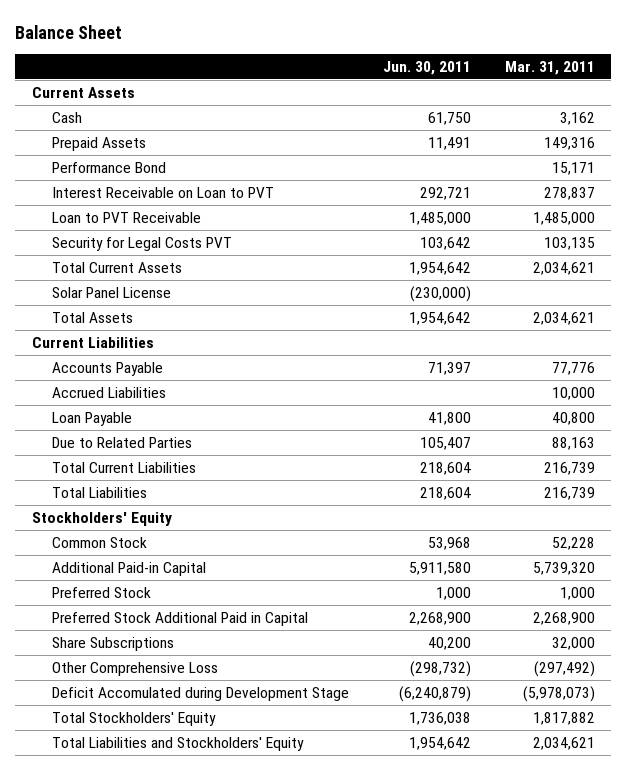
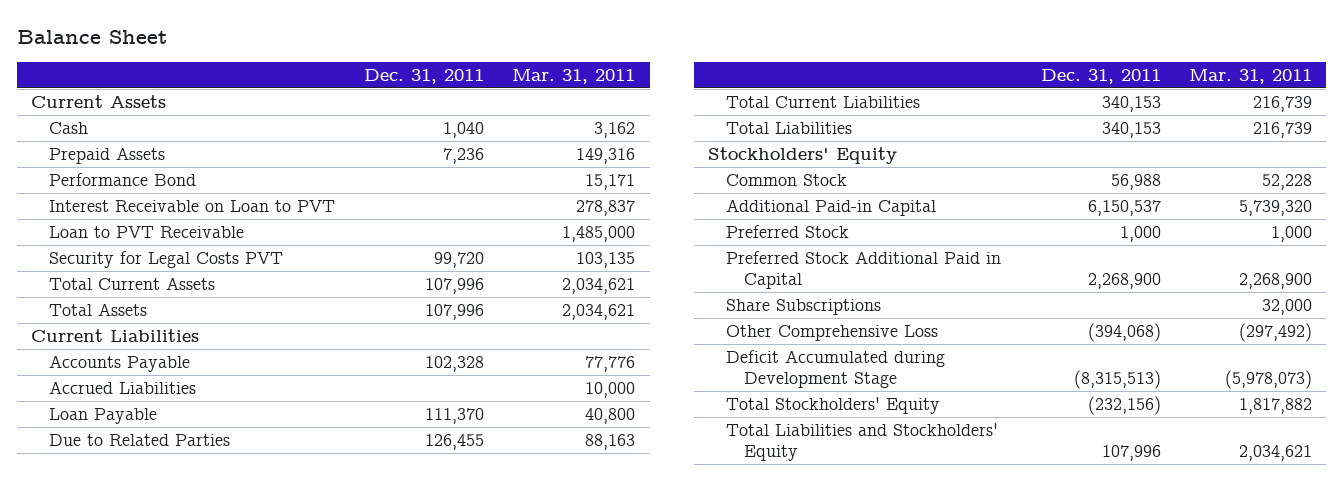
- | Jun. 30, 2011 | Mar. 31, 2011
+ | Dec. 31, 2011 | Mar. 31, 2011
- Solar Panel License | (230,000) |
- Deficit Accomulated during Development Stage | (6,240,879) | (5,978,073)
+ Deficit Accumulated during Development Stage | (8,315,513) | (5,978,073)

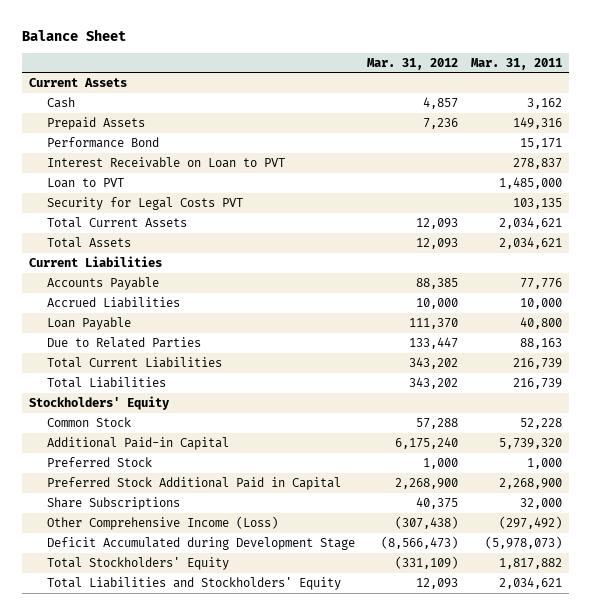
- | Dec. 31, 2011 | Mar. 31, 2011
+ | Mar. 31, 2012 | Mar. 31, 2011
- Loan to PVT Receivable | | 1,485,000
+ Loan to PVT | | 1,485,000
- Other Comprehensive Loss | (394,068) | (297,492)
+ Other Comprehensive Income (Loss) | (307,438) | (297,492)

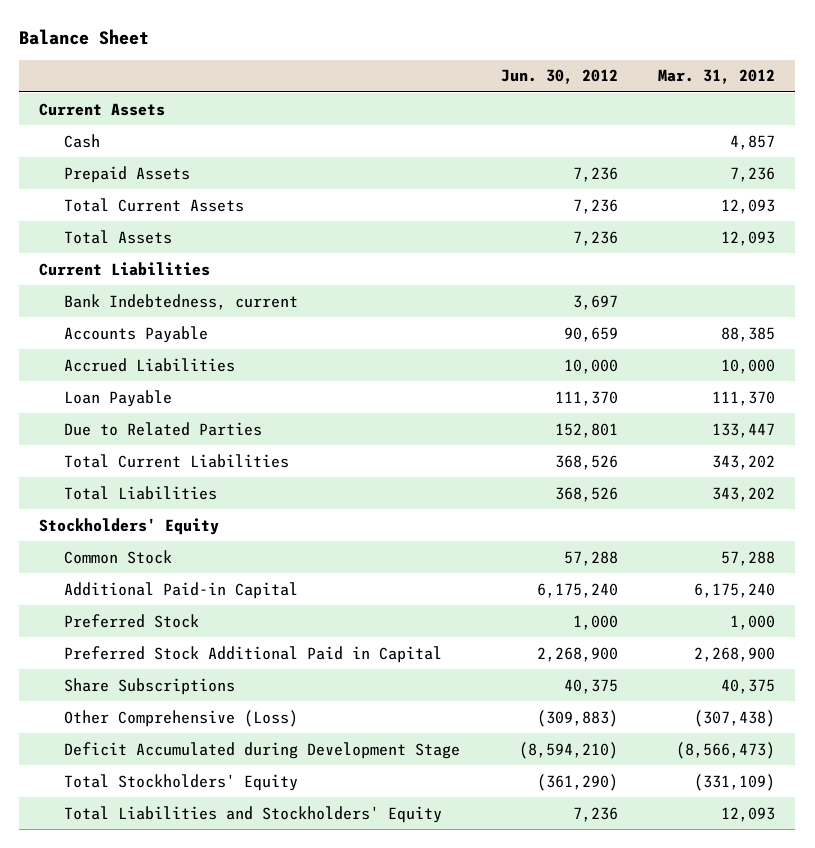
- | Mar. 31, 2012 | Mar. 31, 2011
+ | Jun. 30, 2012 | Mar. 31, 2012
- Performance Bond | | 15,171
- Interest Receivable on Loan to PVT | | 278,837
- Loan to PVT | | 1,485,000
- Security for Legal Costs PVT | | 103,135
+ Bank Indebtedness, current | 3,697 |
- Other Comprehensive Income (Loss) | (307,438) | (297,492)
+ Other Comprehensive (Loss) | (309,883) | (307,438)

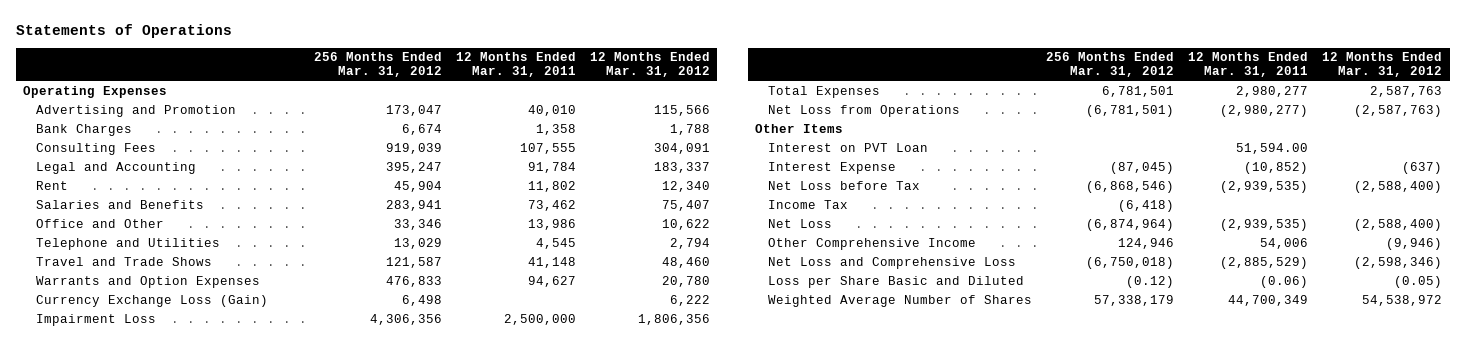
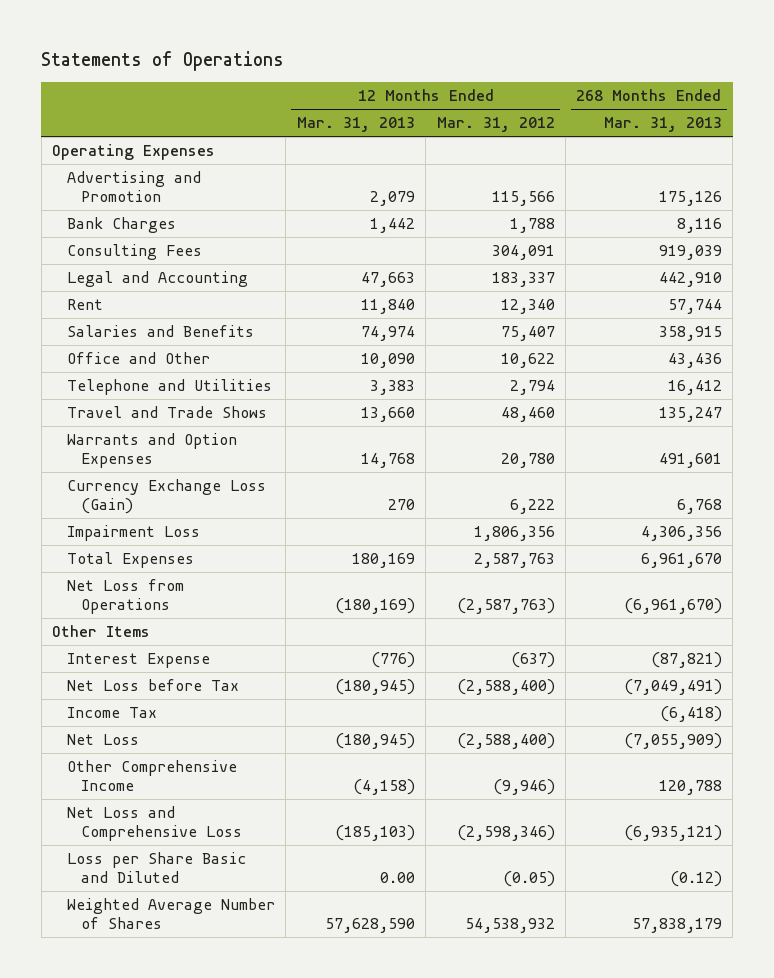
- | 256 Months Ended Mar. 31, 2012 | 12 Months Ended Mar. 31, 2011 | 12 Months Ended Mar. 31, 2012
+ | 12 Months Ended Mar. 31, 2013 | 12 Months Ended Mar. 31, 2012 | 268 Months Ended Mar. 31, 2013
- Interest on PVT Loan | | 51,594.00 |
- Weighted Average Number of Shares | 57,338,179 | 44,700,349 | 54,538,972
+ Weighted Average Number of Shares | 57,628,590 | 54,538,932 | 57,838,179

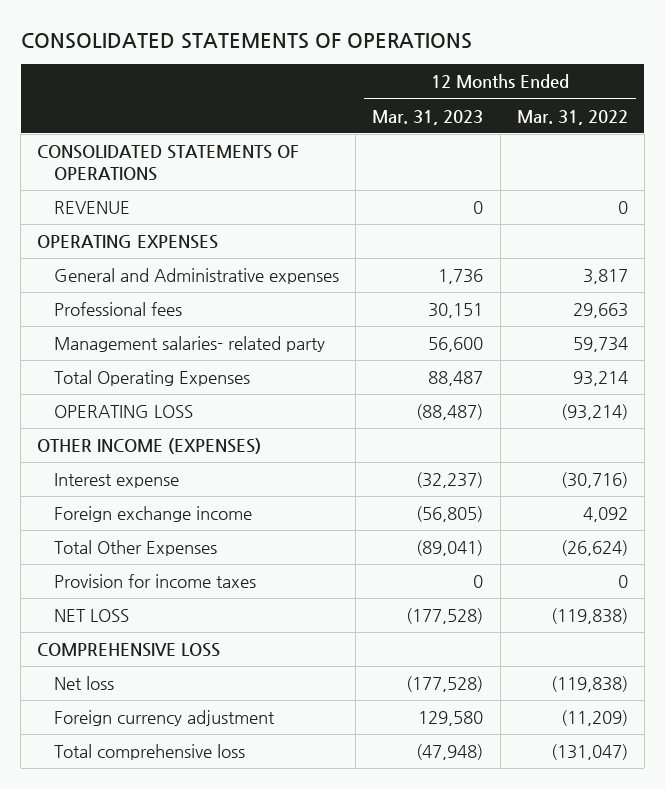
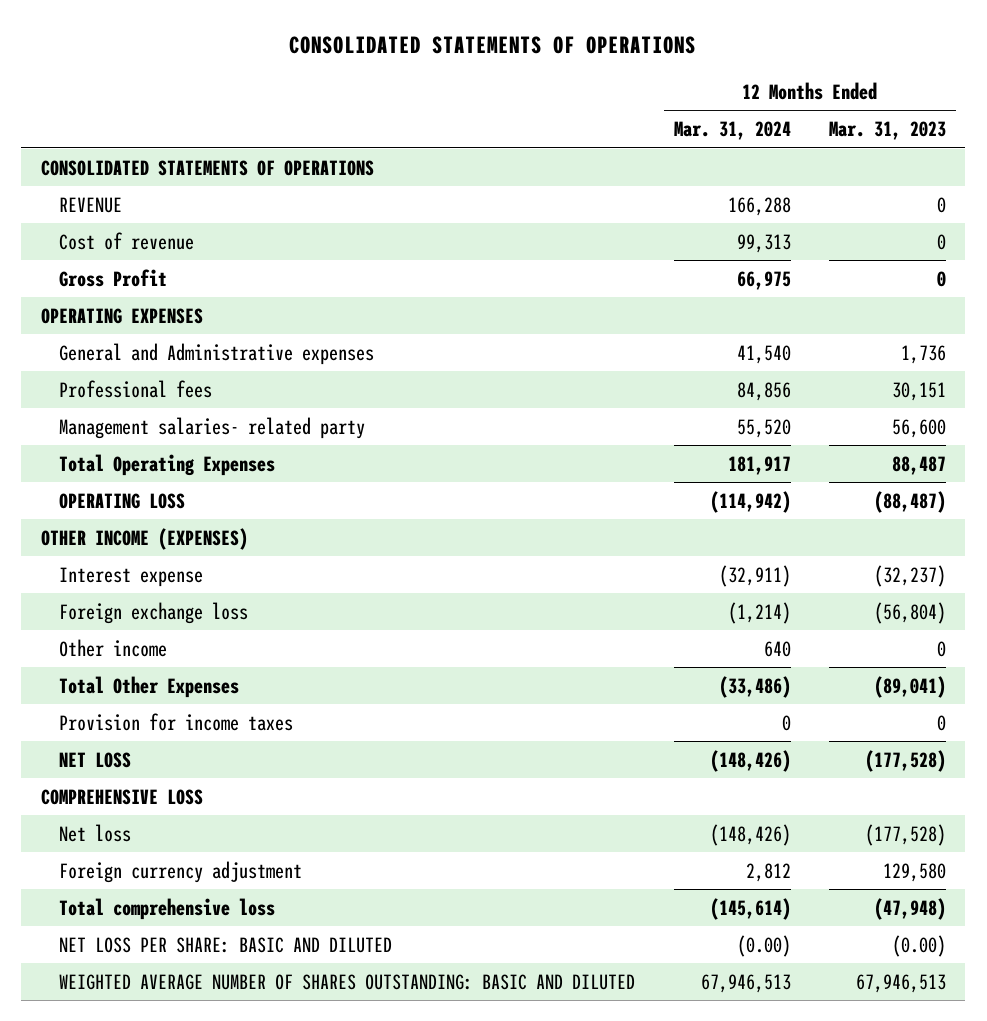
- | 12 Months Ended Mar. 31, 2023 | 12 Months Ended Mar. 31, 2022
+ | 12 Months Ended Mar. 31, 2024 | 12 Months Ended Mar. 31, 2023
+ Cost of revenue | 99,313 | 0
+ Gross Profit | 66,975 | 0
- Foreign exchange income | (56,805) | 4,092
+ Foreign exchange loss | (1,214) | (56,804)
+ Other income | 640 | 0
+ NET LOSS PER SHARE: BASIC AND DILUTED | (0.00) | (0.00)
+ WEIGHTED AVERAGE NUMBER OF SHARES OUTSTANDING: BASIC AND DILUTED | 67,946,513 | 67,946,513

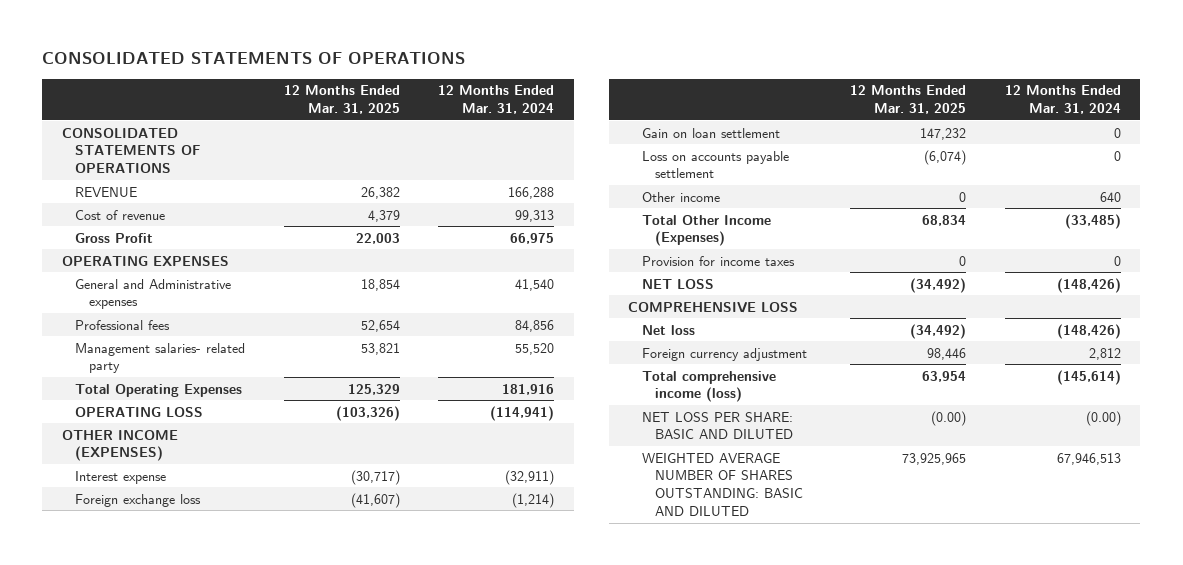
- | 12 Months Ended Mar. 31, 2024 | 12 Months Ended Mar. 31, 2023
+ | 12 Months Ended Mar. 31, 2025 | 12 Months Ended Mar. 31, 2024
- Total Operating Expenses | 181,917 | 88,487
- OPERATING LOSS | (114,942) | (88,487)
+ Total Operating Expenses | 125,329 | 181,916
+ OPERATING LOSS | (103,326) | (114,941)
+ Gain on loan settlement | 147,232 | 0
+ Loss on accounts payable settlement | (6,074) | 0
- Total Other Expenses | (33,486) | (89,041)
+ Total Other Income (Expenses) | 68,834 | (33,485)
- Total comprehensive loss | (145,614) | (47,948)
+ Total comprehensive income (loss) | 63,954 | (145,614)

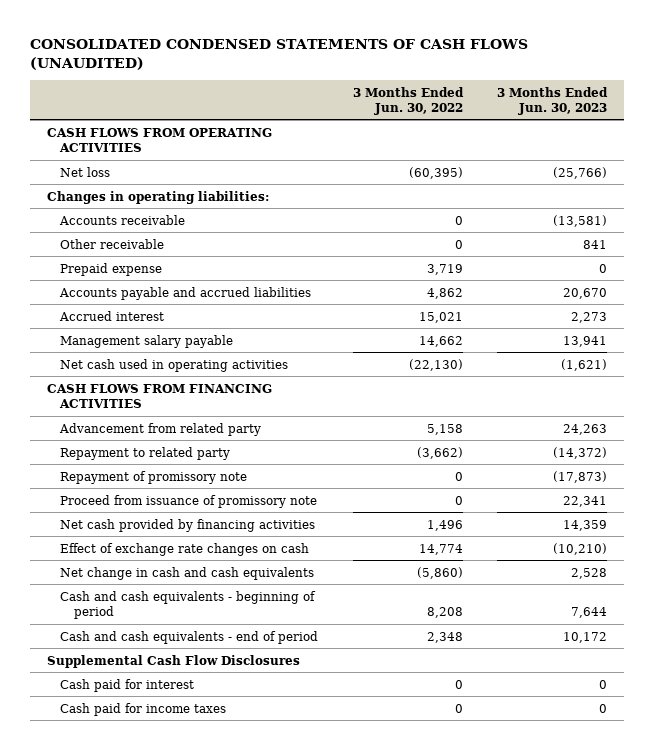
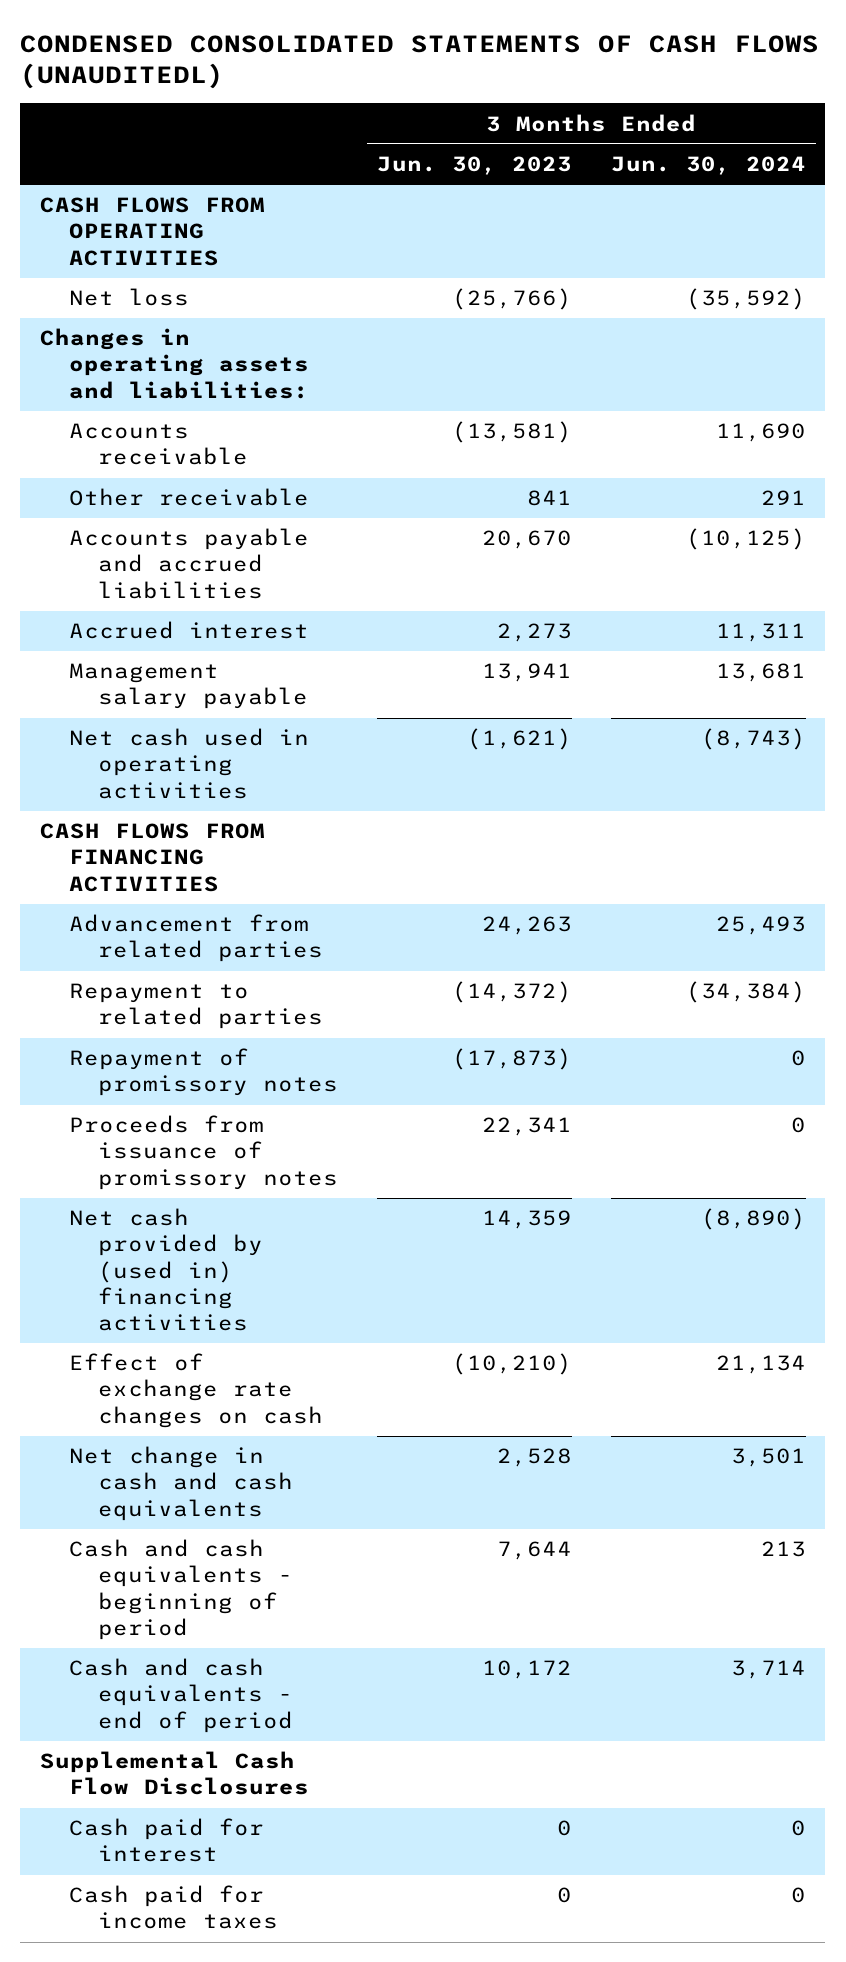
- CONSOLIDATED CONDENSED STATEMENTS OF CASH FLOWS (UNAUDITED)
+ CONDENSED CONSOLIDATED STATEMENTS OF CASH FLOWS (UNAUDITEDL)
- | 3 Months Ended Jun. 30, 2022 | 3 Months Ended Jun. 30, 2023
+ | 3 Months Ended Jun. 30, 2023 | 3 Months Ended Jun. 30, 2024
- Changes in operating liabilities:
+ Changes in operating assets and liabilities:
- Prepaid expense | 3,719 | 0
- Advancement from related party | 5,158 | 24,263
- Repayment to related party | (3,662) | (14,372)
- Repayment of promissory note | 0 | (17,873)
- Proceed from issuance of promissory note | 0 | 22,341
- Net cash provided by financing activities | 1,496 | 14,359
+ Advancement from related parties | 24,263 | 25,493
+ Repayment to related parties | (14,372) | (34,384)
+ Repayment of promissory notes | (17,873) | 0
+ Proceeds from issuance of promissory notes | 22,341 | 0
+ Net cash provided by (used in) financing activities | 14,359 | (8,890)

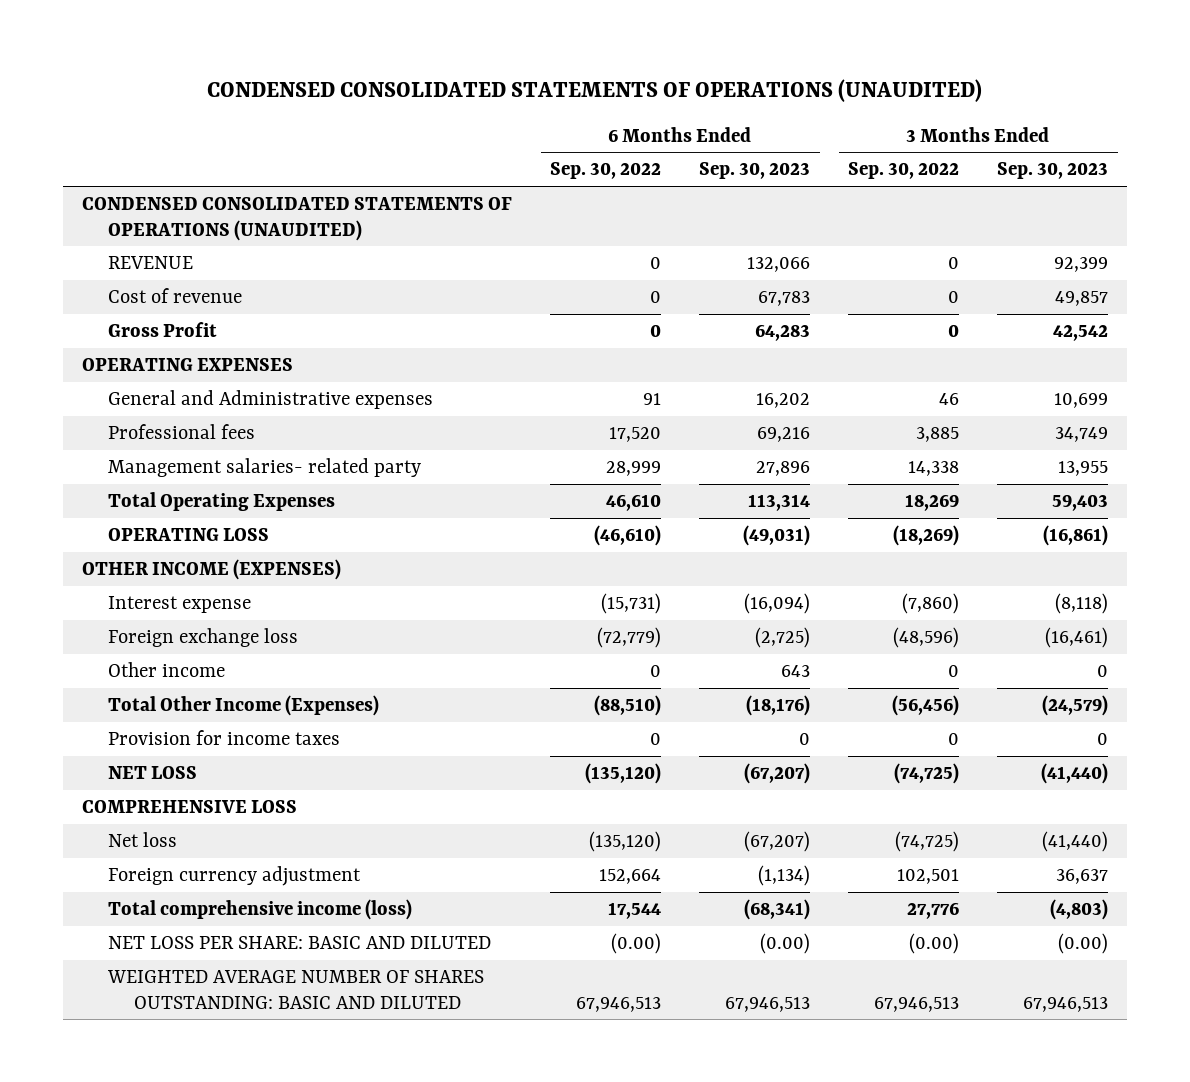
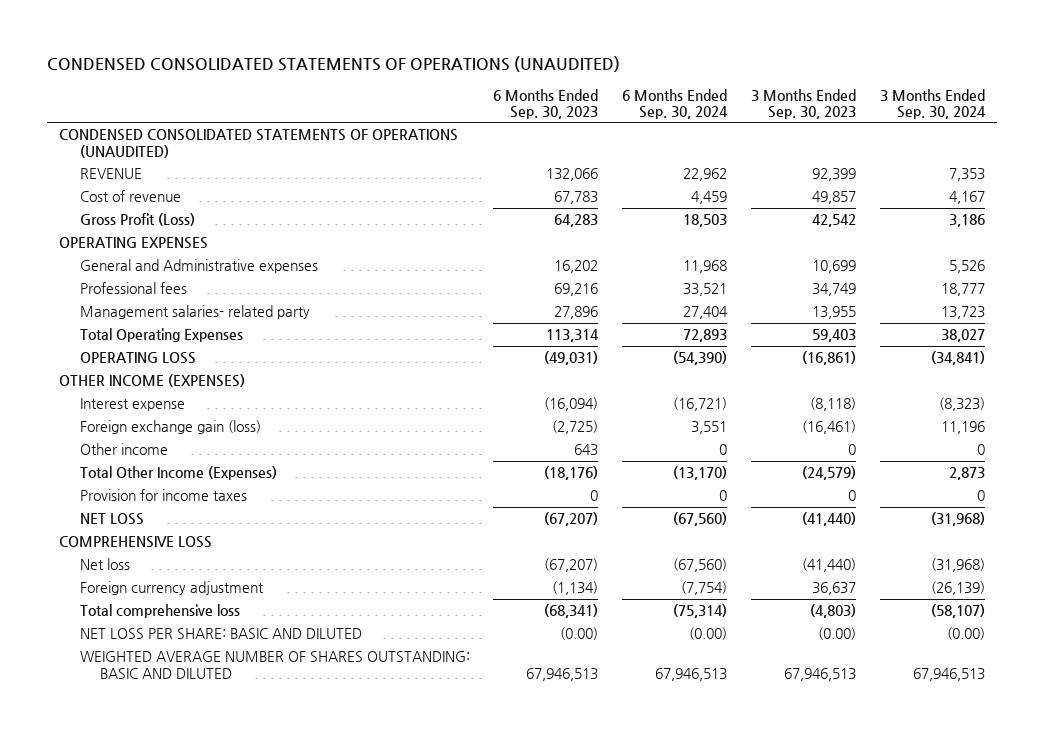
- | 6 Months Ended Sep. 30, 2022 | 6 Months Ended Sep. 30, 2023 | 3 Months Ended Sep. 30, 2022 | 3 Months Ended Sep. 30, 2023
+ | 6 Months Ended Sep. 30, 2023 | 6 Months Ended Sep. 30, 2024 | 3 Months Ended Sep. 30, 2023 | 3 Months Ended Sep. 30, 2024
- Gross Profit | 0 | 64,283 | 0 | 42,542
+ Gross Profit (Loss) | 64,283 | 18,503 | 42,542 | 3,186
- Foreign exchange loss | (72,779) | (2,725) | (48,596) | (16,461)
+ Foreign exchange gain (loss) | (2,725) | 3,551 | (16,461) | 11,196
- Total comprehensive income (loss) | 17,544 | (68,341) | 27,776 | (4,803)
+ Total comprehensive loss | (68,341) | (75,314) | (4,803) | (58,107)

